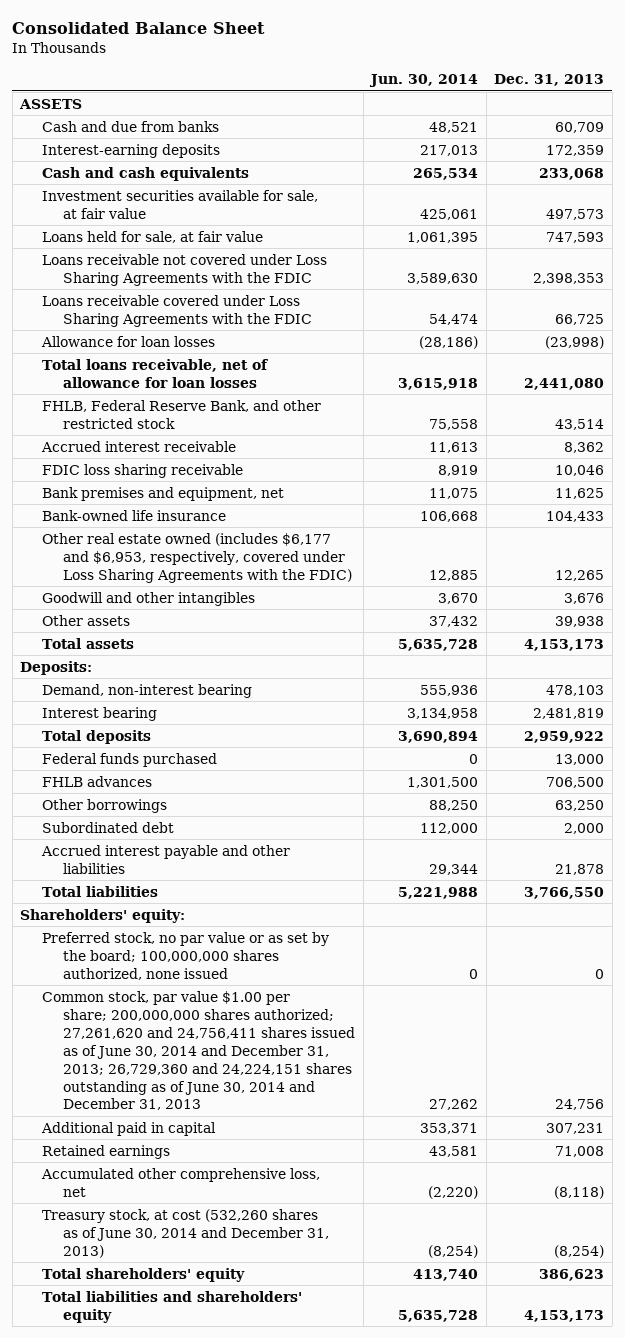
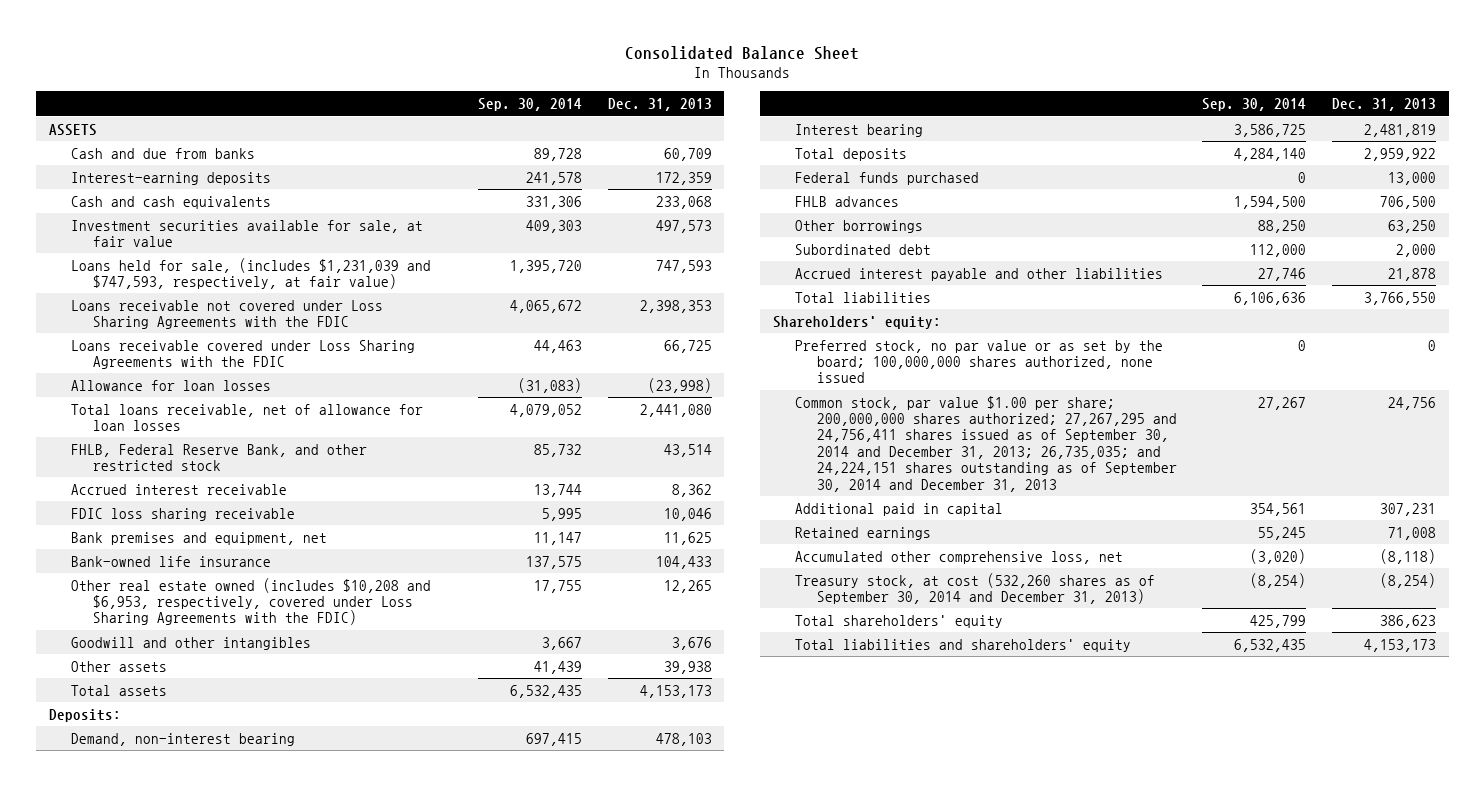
- | Jun. 30, 2014 | Dec. 31, 2013
+ | Sep. 30, 2014 | Dec. 31, 2013
- Loans held for sale, at fair value | 1,061,395 | 747,593
+ Loans held for sale, (includes $1,231,039 and $747,593, respectively, at fair value) | 1,395,720 | 747,593
- Other real estate owned (includes $6,177 and $6,953, respectively, covered under Loss Sharing Agreements with the FDIC) | 12,885 | 12,265
+ Other real estate owned (includes $10,208 and $6,953, respectively, covered under Loss Sharing Agreements with the FDIC) | 17,755 | 12,265
- Common stock, par value $1.00 per share; 200,000,000 shares authorized; 27,261,620 and 24,756,411 shares issued as of June 30, 2014 and December 31, 2013; 26,729,360 and 24,224,151 shares outstanding as of June 30, 2014 and December 31, 2013 | 27,262 | 24,756
+ Common stock, par value $1.00 per share; 200,000,000 shares authorized; 27,267,295 and 24,756,411 shares issued as of September 30, 2014 and December 31, 2013; 26,735,035; and 24,224,151 shares outstanding as of September 30, 2014 and December 31, 2013 | 27,267 | 24,756
- Treasury stock, at cost (532,260 shares as of June 30, 2014 and December 31, 2013) | (8,254) | (8,254)
+ Treasury stock, at cost (532,260 shares as of September 30, 2014 and December 31, 2013) | (8,254) | (8,254)

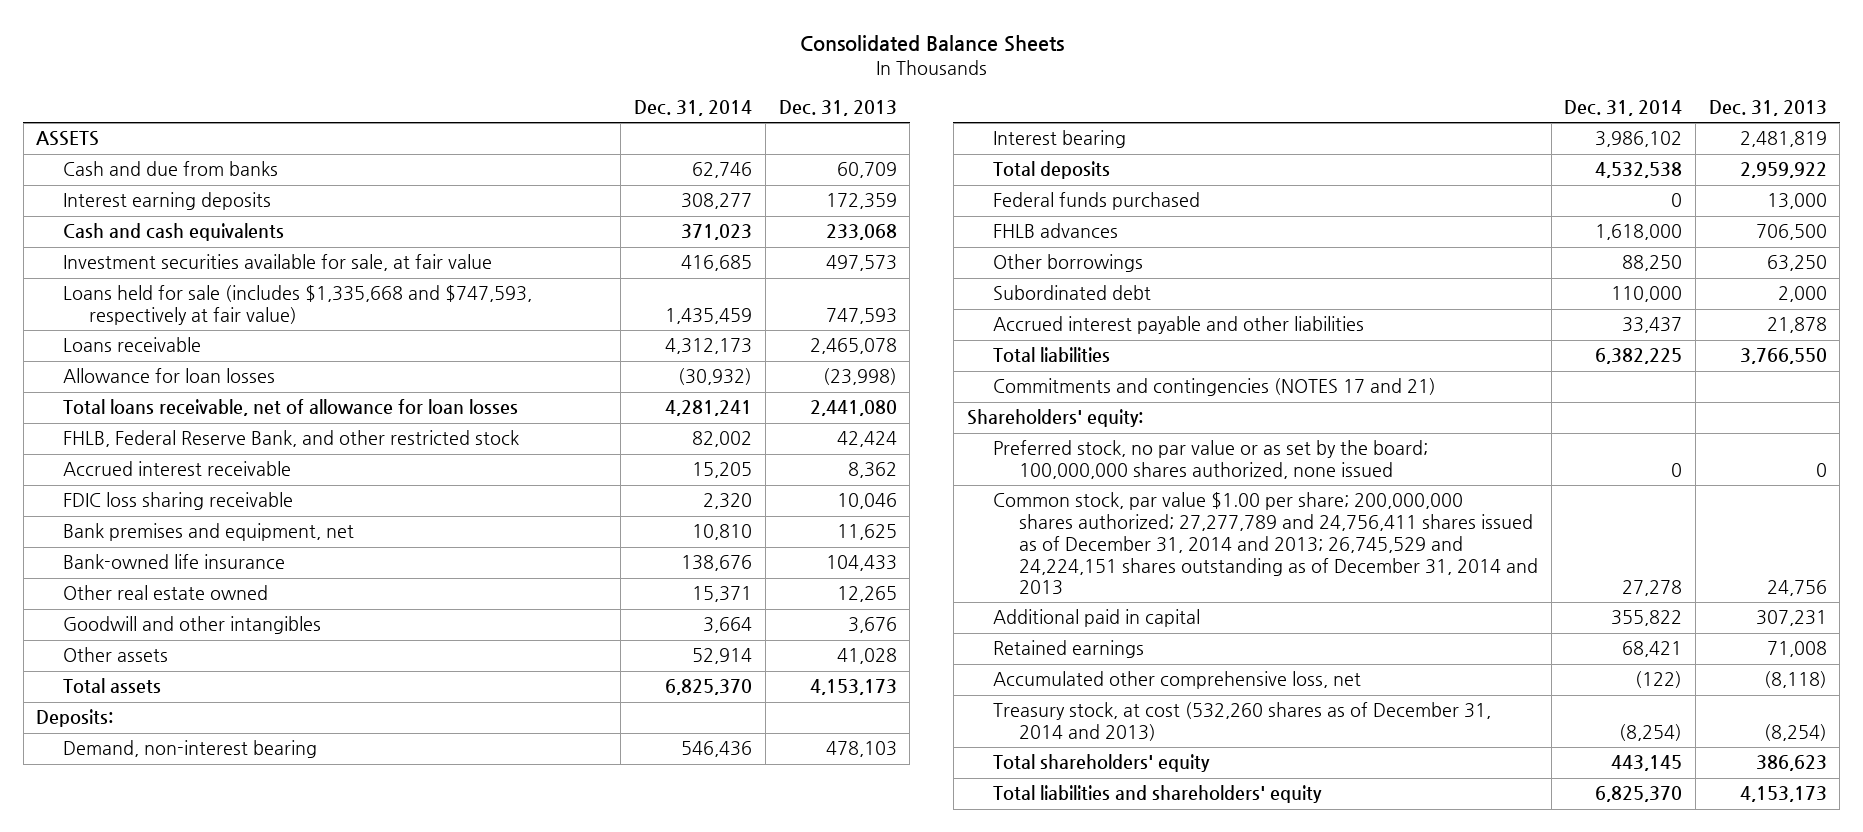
- Consolidated Balance Sheet
+ Consolidated Balance Sheets
- | Sep. 30, 2014 | Dec. 31, 2013
+ | Dec. 31, 2014 | Dec. 31, 2013
- Interest-earning deposits | 241,578 | 172,359
+ Interest earning deposits | 308,277 | 172,359
- Loans held for sale, (includes $1,231,039 and $747,593, respectively, at fair value) | 1,395,720 | 747,593
- Loans receivable not covered under Loss Sharing Agreements with the FDIC | 4,065,672 | 2,398,353
- Loans receivable covered under Loss Sharing Agreements with the FDIC | 44,463 | 66,725
+ Loans held for sale (includes $1,335,668 and $747,593, respectively at fair value) | 1,435,459 | 747,593
+ Loans receivable | 4,312,173 | 2,465,078
- FHLB, Federal Reserve Bank, and other restricted stock | 85,732 | 43,514
+ FHLB, Federal Reserve Bank, and other restricted stock | 82,002 | 42,424
- Other real estate owned (includes $10,208 and $6,953, respectively, covered under Loss Sharing Agreements with the FDIC) | 17,755 | 12,265
+ Other real estate owned | 15,371 | 12,265
- Other assets | 41,439 | 39,938
+ Other assets | 52,914 | 41,028
+ Commitments and contingencies (NOTES 17 and 21)
- Common stock, par value $1.00 per share; 200,000,000 shares authorized; 27,267,295 and 24,756,411 shares issued as of September 30, 2014 and December 31, 2013; 26,735,035; and 24,224,151 shares outstanding as of September 30, 2014 and December 31, 2013 | 27,267 | 24,756
+ Common stock, par value $1.00 per share; 200,000,000 shares authorized; 27,277,789 and 24,756,411 shares issued as of December 31, 2014 and 2013; 26,745,529 and 24,224,151 shares outstanding as of December 31, 2014 and 2013 | 27,278 | 24,756
- Treasury stock, at cost (532,260 shares as of September 30, 2014 and December 31, 2013) | (8,254) | (8,254)
+ Treasury stock, at cost (532,260 shares as of December 31, 2014 and 2013) | (8,254) | (8,254)

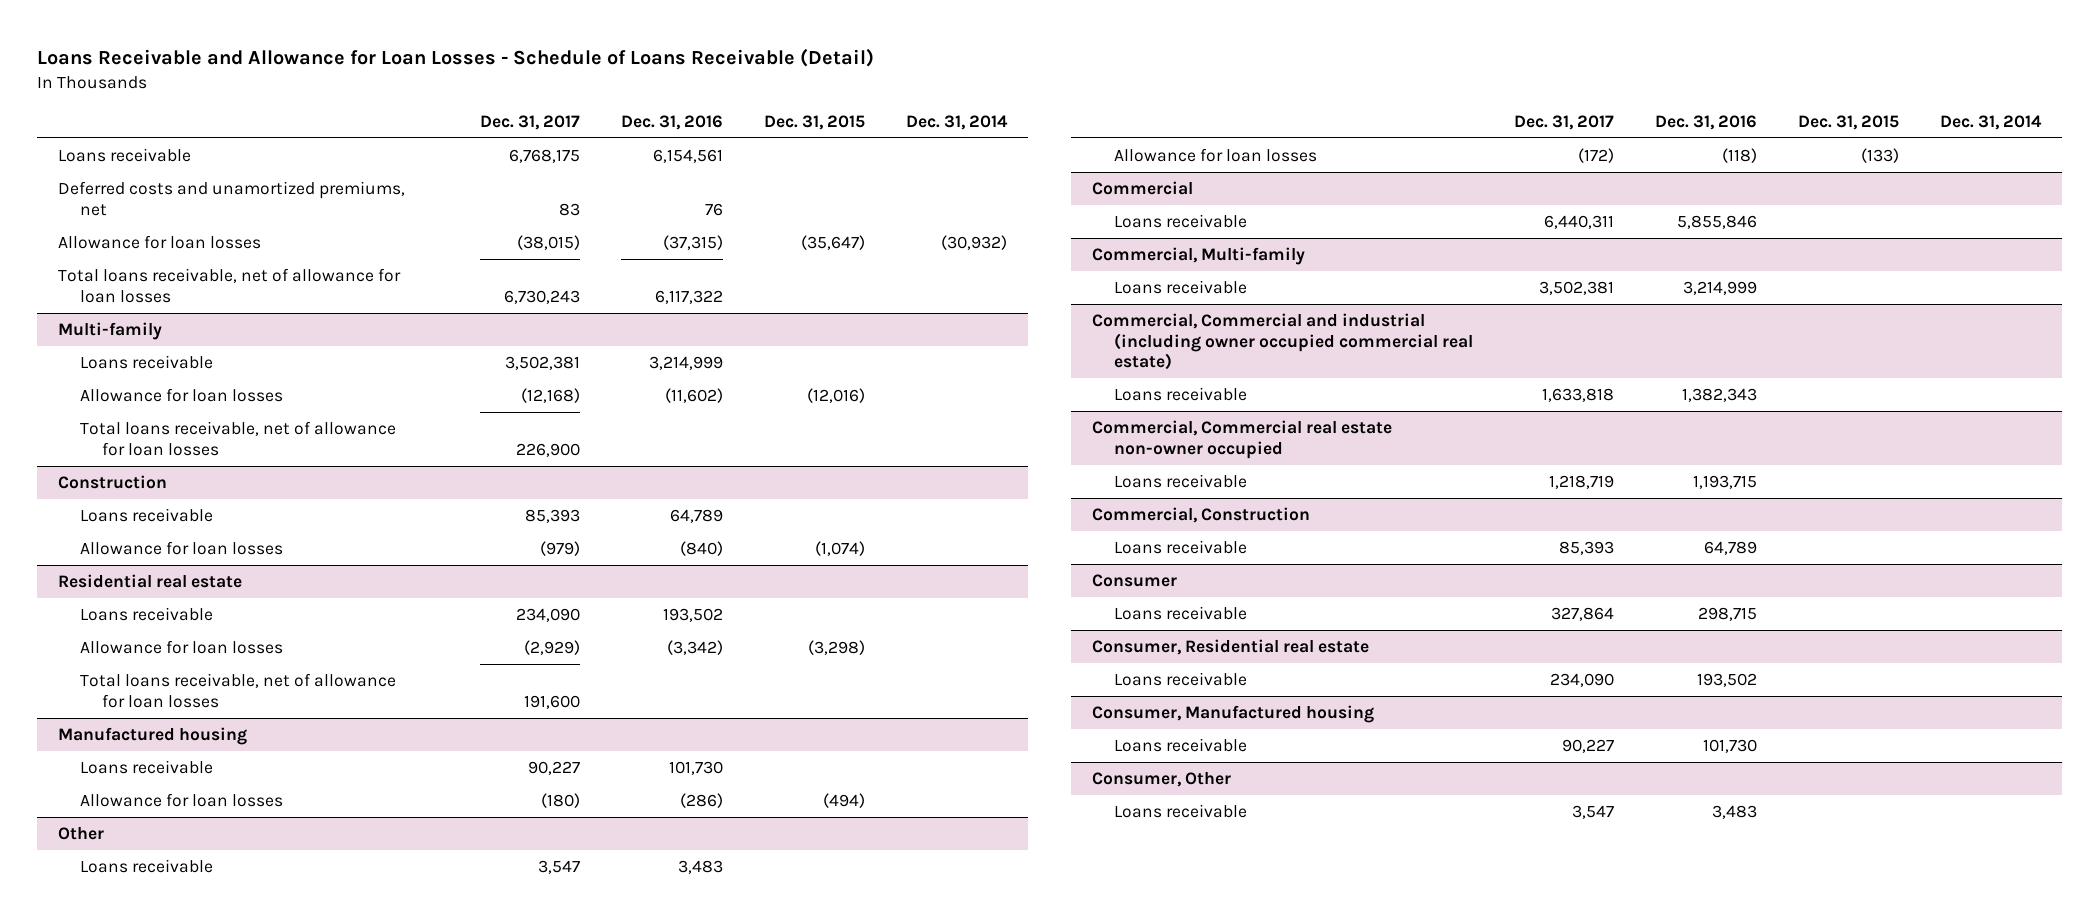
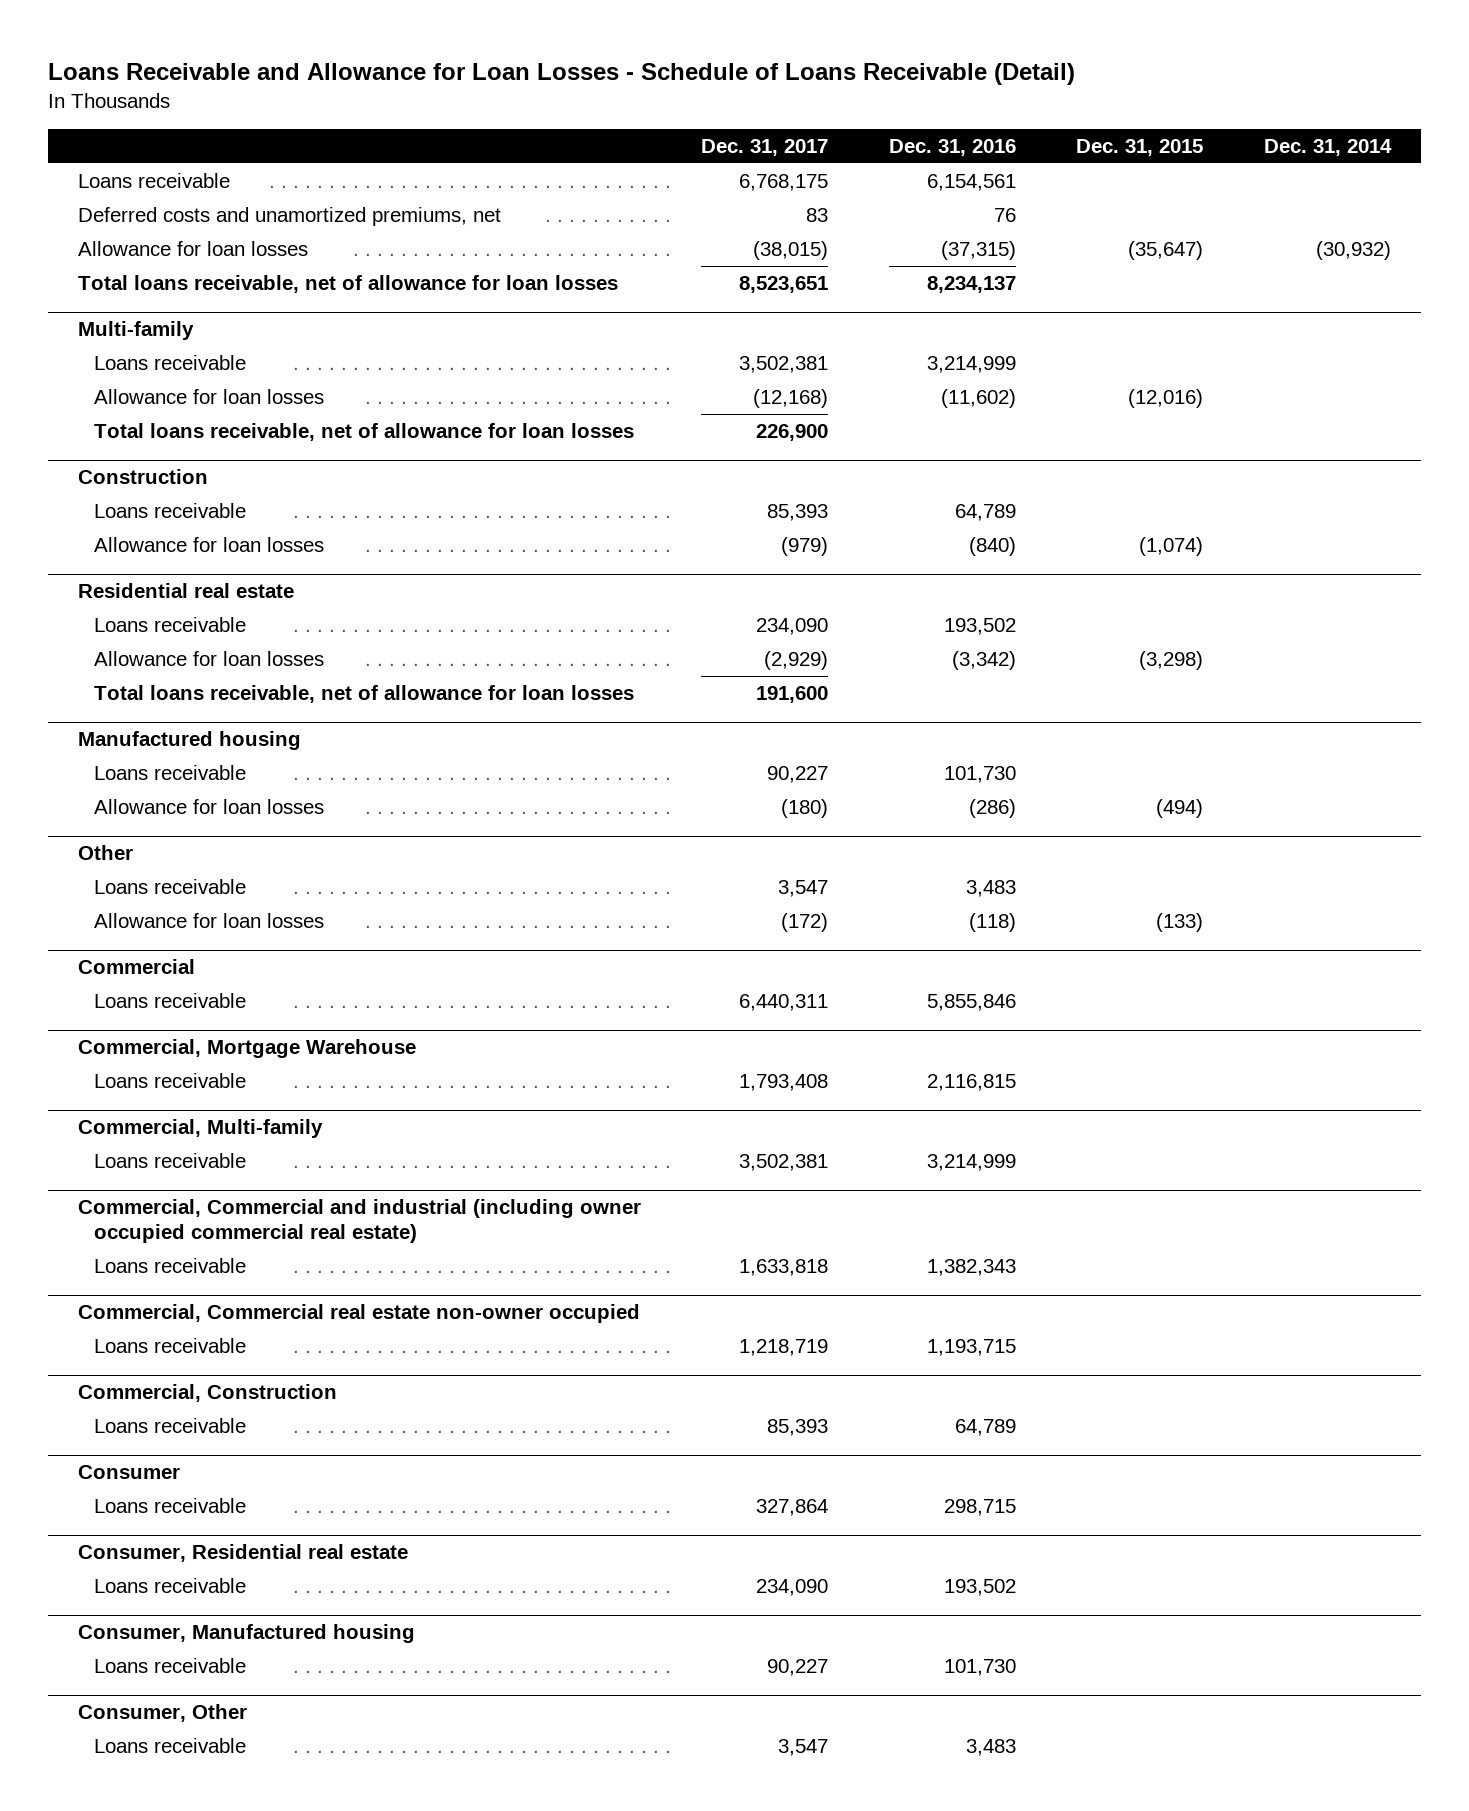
- Total loans receivable, net of allowance for loan losses | 6,730,243 | 6,117,322 | |
+ Total loans receivable, net of allowance for loan losses | 8,523,651 | 8,234,137 | |
+ Commercial, Mortgage Warehouse
+ Loans receivable | 1,793,408 | 2,116,815 | |

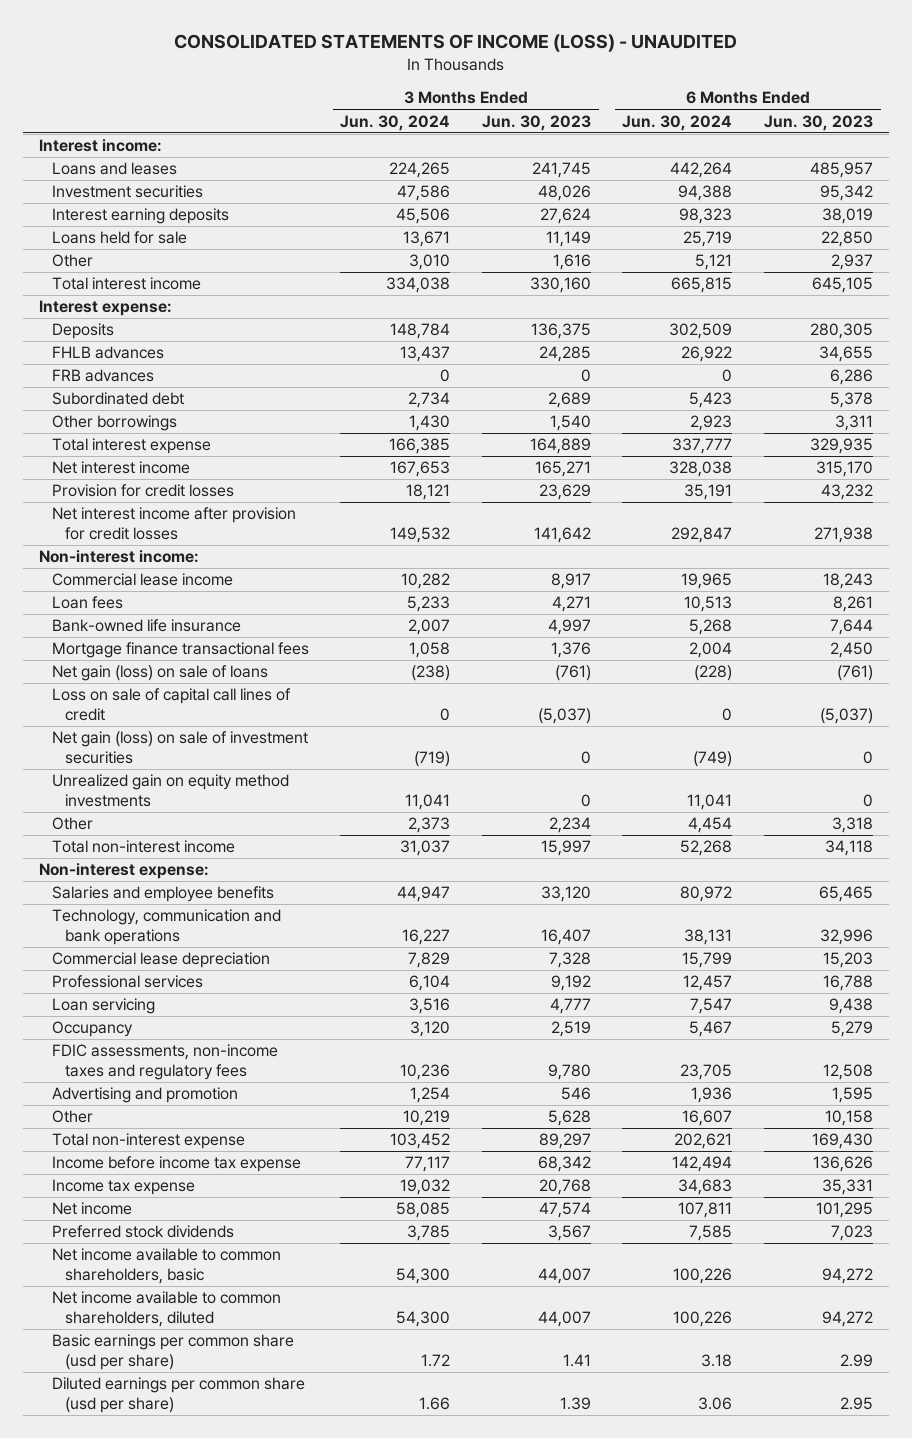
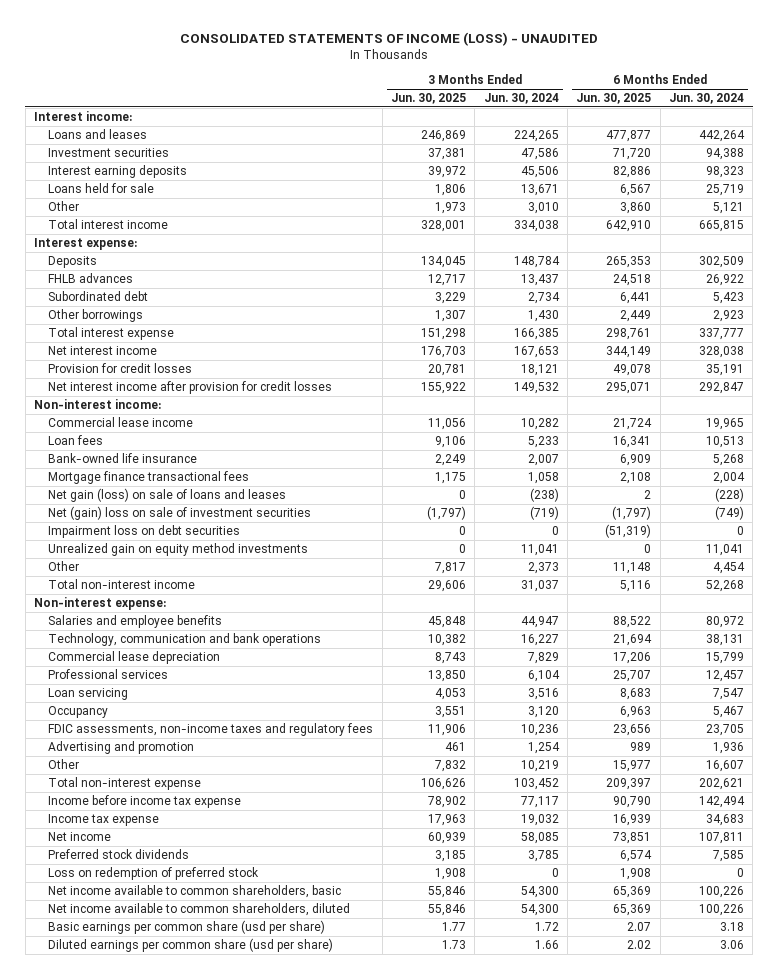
- | 3 Months Ended Jun. 30, 2024 | 3 Months Ended Jun. 30, 2023 | 6 Months Ended Jun. 30, 2024 | 6 Months Ended Jun. 30, 2023
+ | 3 Months Ended Jun. 30, 2025 | 3 Months Ended Jun. 30, 2024 | 6 Months Ended Jun. 30, 2025 | 6 Months Ended Jun. 30, 2024
- FRB advances | 0 | 0 | 0 | 6,286
- Net gain (loss) on sale of loans | (238) | (761) | (228) | (761)
- Loss on sale of capital call lines of credit | 0 | (5,037) | 0 | (5,037)
- Net gain (loss) on sale of investment securities | (719) | 0 | (749) | 0
+ Net gain (loss) on sale of loans and leases | 0 | (238) | 2 | (228)
+ Net (gain) loss on sale of investment securities | (1,797) | (719) | (1,797) | (749)
+ Impairment loss on debt securities | 0 | 0 | (51,319) | 0
+ Loss on redemption of preferred stock | 1,908 | 0 | 1,908 | 0

